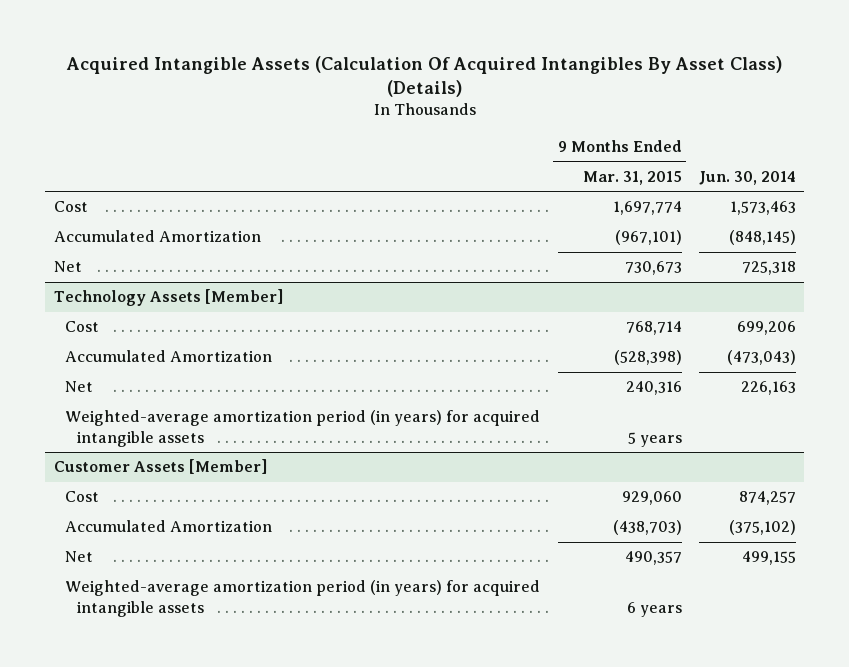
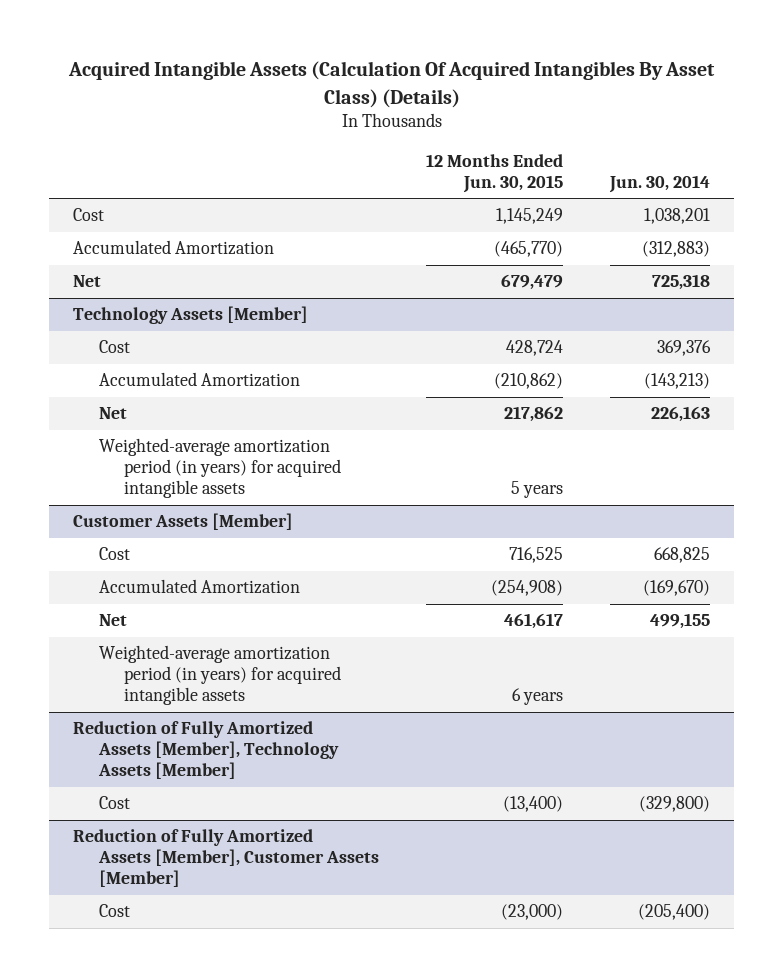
- | 9 Months Ended Mar. 31, 2015 | Jun. 30, 2014
+ | 12 Months Ended Jun. 30, 2015 | Jun. 30, 2014
- Cost | 1,697,774 | 1,573,463
- Accumulated Amortization | (967,101) | (848,145)
+ Cost | 1,145,249 | 1,038,201
+ Accumulated Amortization | (465,770) | (312,883)
@ Technology Assets [Member]
- Cost | 768,714 | 699,206
- Accumulated Amortization | (528,398) | (473,043)
+ Cost | 428,724 | 369,376
+ Accumulated Amortization | (210,862) | (143,213)
@ Customer Assets [Member]
- Cost | 929,060 | 874,257
- Accumulated Amortization | (438,703) | (375,102)
+ Cost | 716,525 | 668,825
+ Accumulated Amortization | (254,908) | (169,670)
+ Reduction of Fully Amortized Assets [Member], Technology Assets [Member]
+ Cost | (13,400) | (329,800)
+ Reduction of Fully Amortized Assets [Member], Customer Assets [Member]
+ Cost | (23,000) | (205,400)

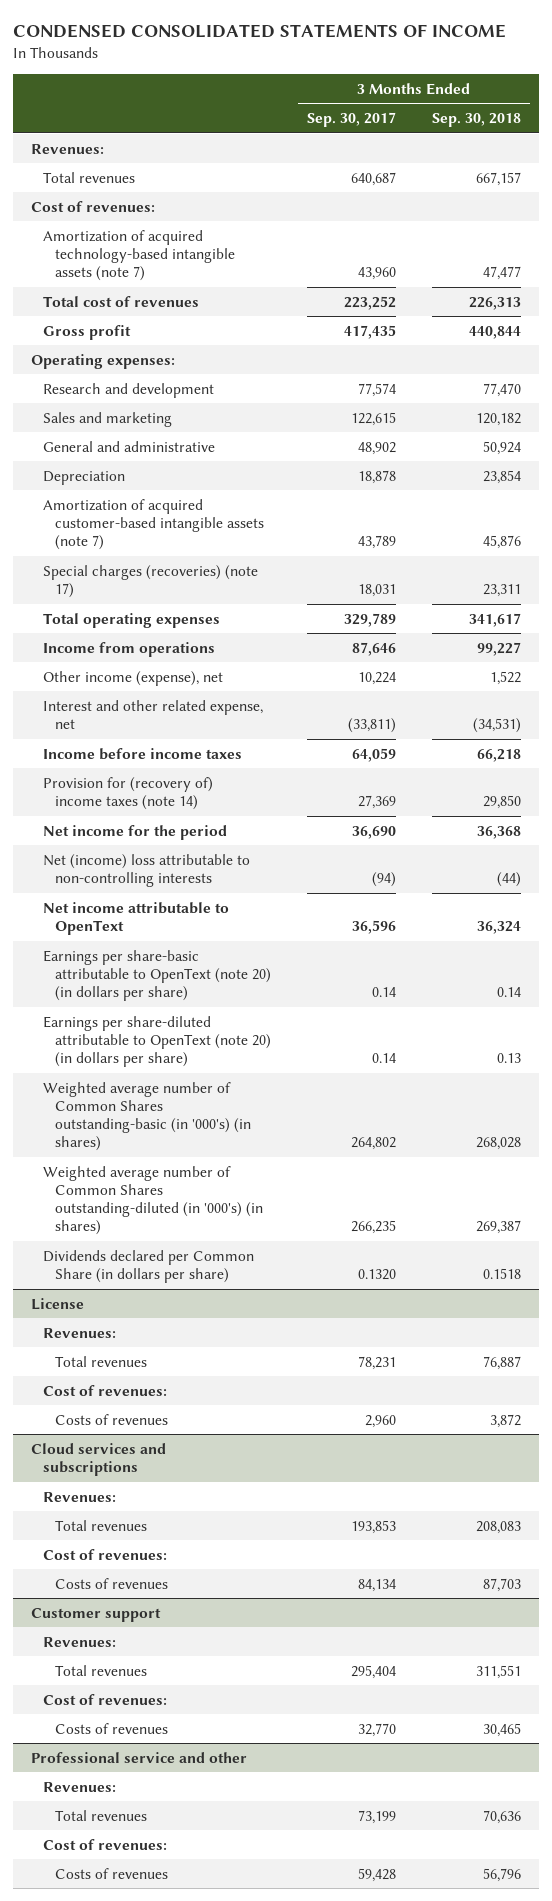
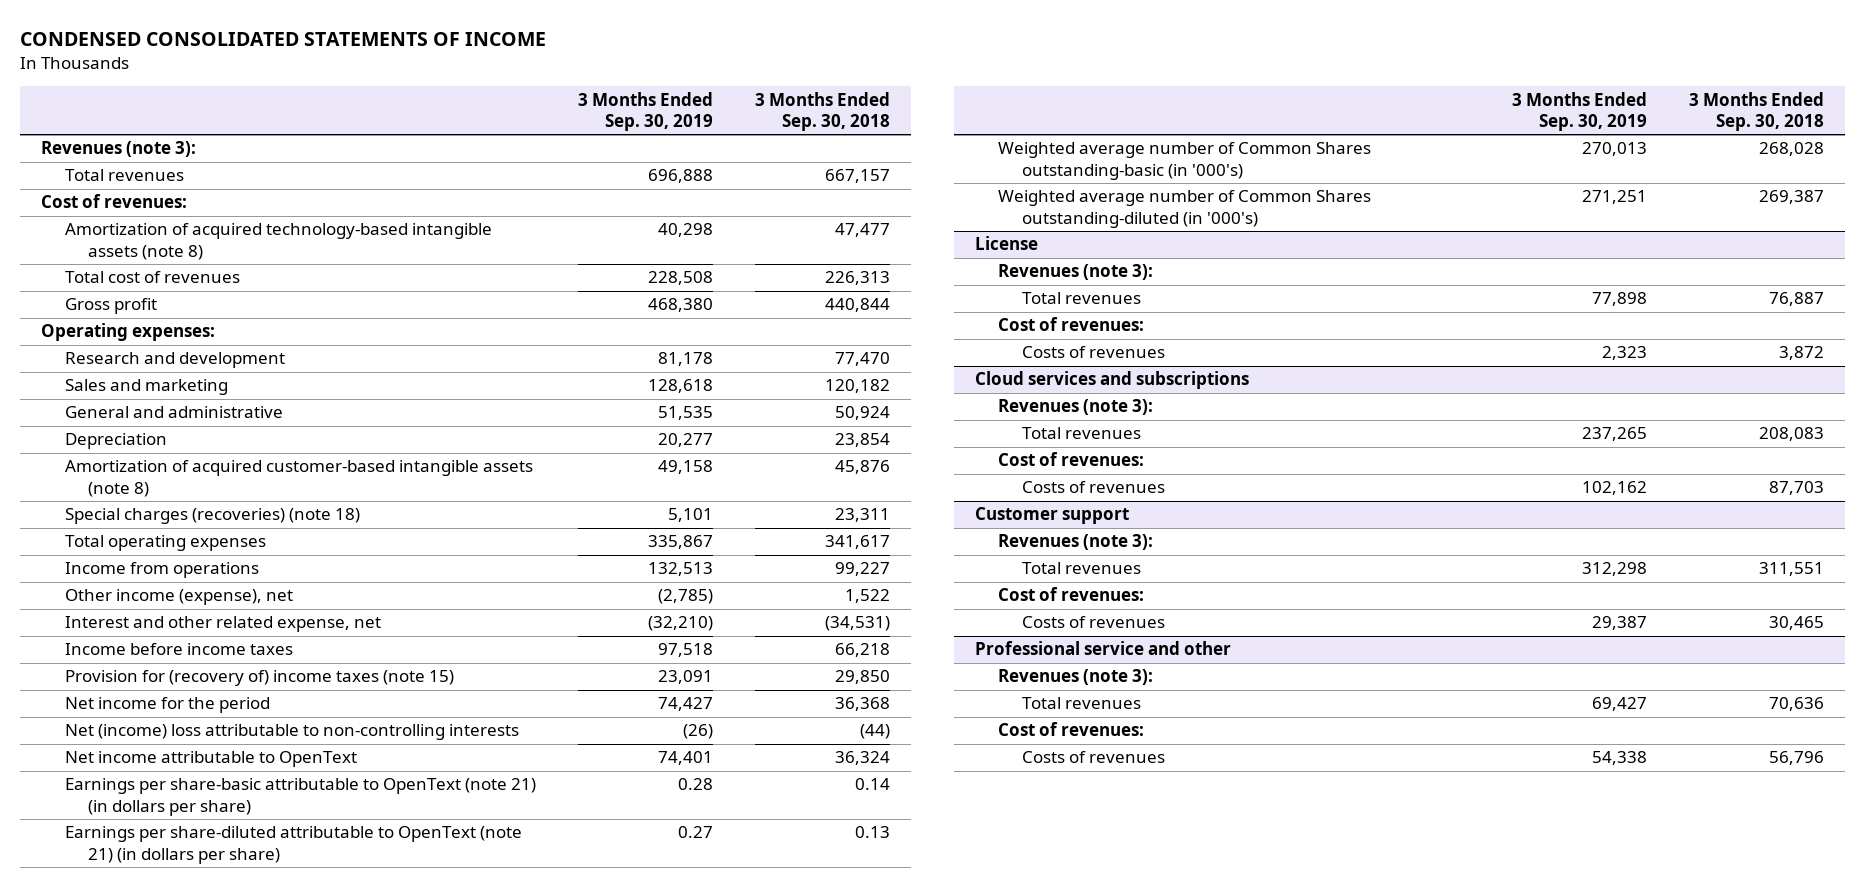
- | 3 Months Ended Sep. 30, 2017 | 3 Months Ended Sep. 30, 2018
+ | 3 Months Ended Sep. 30, 2019 | 3 Months Ended Sep. 30, 2018
- Revenues:
+ Revenues (note 3):
- Amortization of acquired technology-based intangible assets (note 7) | 43,960 | 47,477
+ Amortization of acquired technology-based intangible assets (note 8) | 40,298 | 47,477
- Amortization of acquired customer-based intangible assets (note 7) | 43,789 | 45,876
- Special charges (recoveries) (note 17) | 18,031 | 23,311
+ Amortization of acquired customer-based intangible assets (note 8) | 49,158 | 45,876
+ Special charges (recoveries) (note 18) | 5,101 | 23,311
- Provision for (recovery of) income taxes (note 14) | 27,369 | 29,850
+ Provision for (recovery of) income taxes (note 15) | 23,091 | 29,850
- Earnings per share-basic attributable to OpenText (note 20) (in dollars per share) | 0.14 | 0.14
- Earnings per share-diluted attributable to OpenText (note 20) (in dollars per share) | 0.14 | 0.13
- Weighted average number of Common Shares outstanding-basic (in '000's) (in shares) | 264,802 | 268,028
- Weighted average number of Common Shares outstanding-diluted (in '000's) (in shares) | 266,235 | 269,387
- Dividends declared per Common Share (in dollars per share) | 0.1320 | 0.1518
+ Earnings per share-basic attributable to OpenText (note 21) (in dollars per share) | 0.28 | 0.14
+ Earnings per share-diluted attributable to OpenText (note 21) (in dollars per share) | 0.27 | 0.13
+ Weighted average number of Common Shares outstanding-basic (in '000's) | 270,013 | 268,028
+ Weighted average number of Common Shares outstanding-diluted (in '000's) | 271,251 | 269,387
@ License
- Revenues:
+ Revenues (note 3):
@ Cloud services and subscriptions
- Revenues:
+ Revenues (note 3):
@ Customer support
- Revenues:
+ Revenues (note 3):
@ Professional service and other
- Revenues:
+ Revenues (note 3):

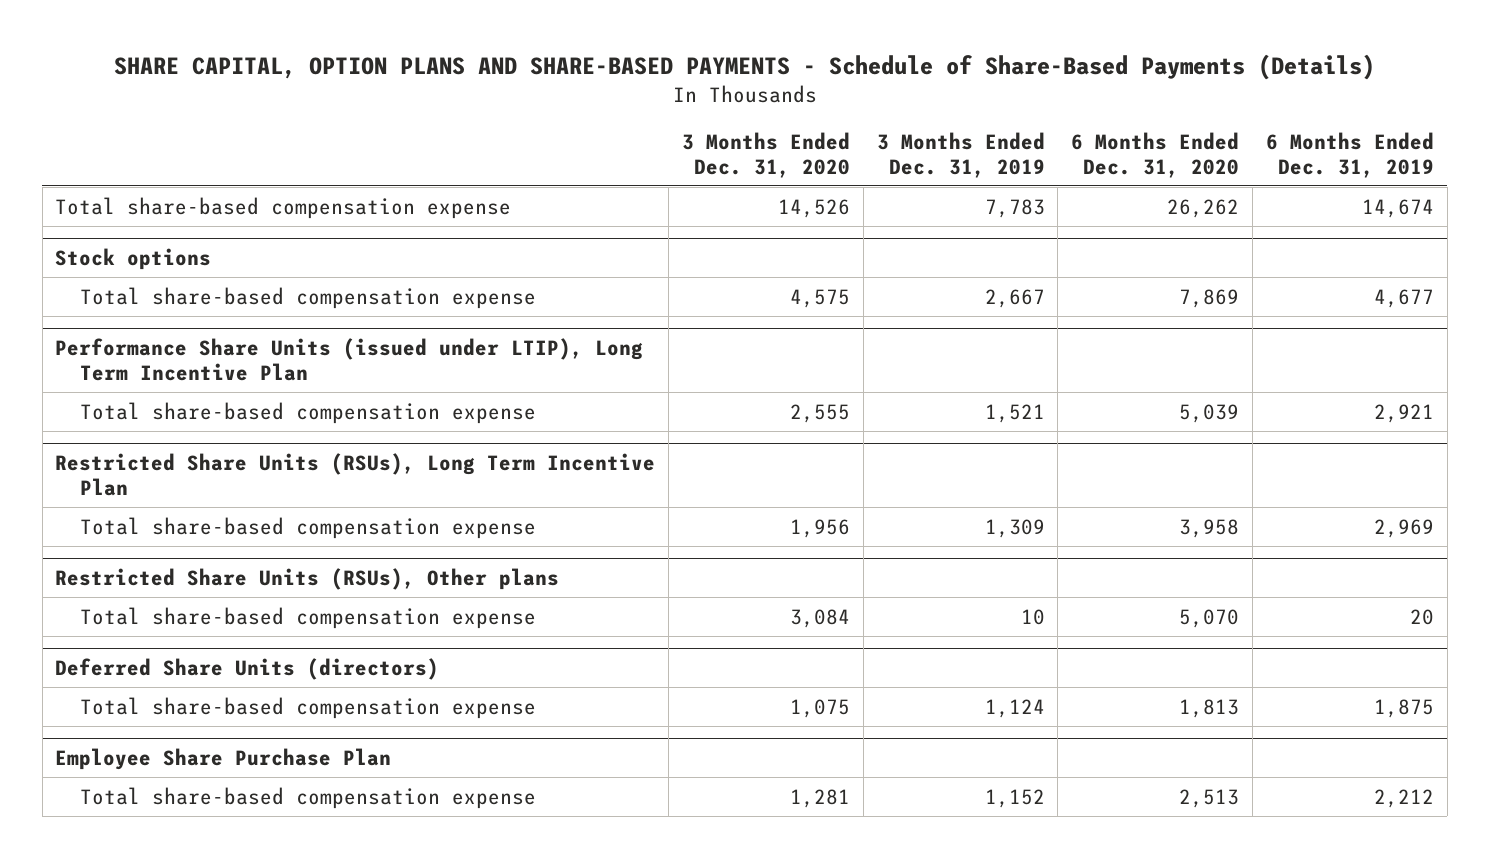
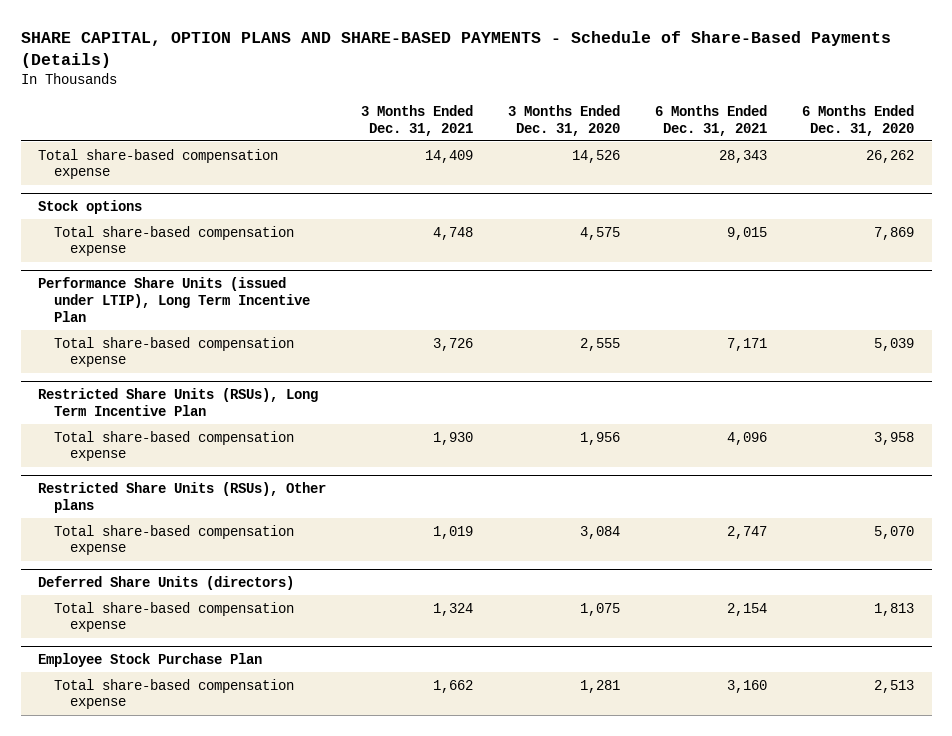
- | 3 Months Ended Dec. 31, 2020 | 3 Months Ended Dec. 31, 2019 | 6 Months Ended Dec. 31, 2020 | 6 Months Ended Dec. 31, 2019
+ | 3 Months Ended Dec. 31, 2021 | 3 Months Ended Dec. 31, 2020 | 6 Months Ended Dec. 31, 2021 | 6 Months Ended Dec. 31, 2020
- Employee Share Purchase Plan
+ Employee Stock Purchase Plan

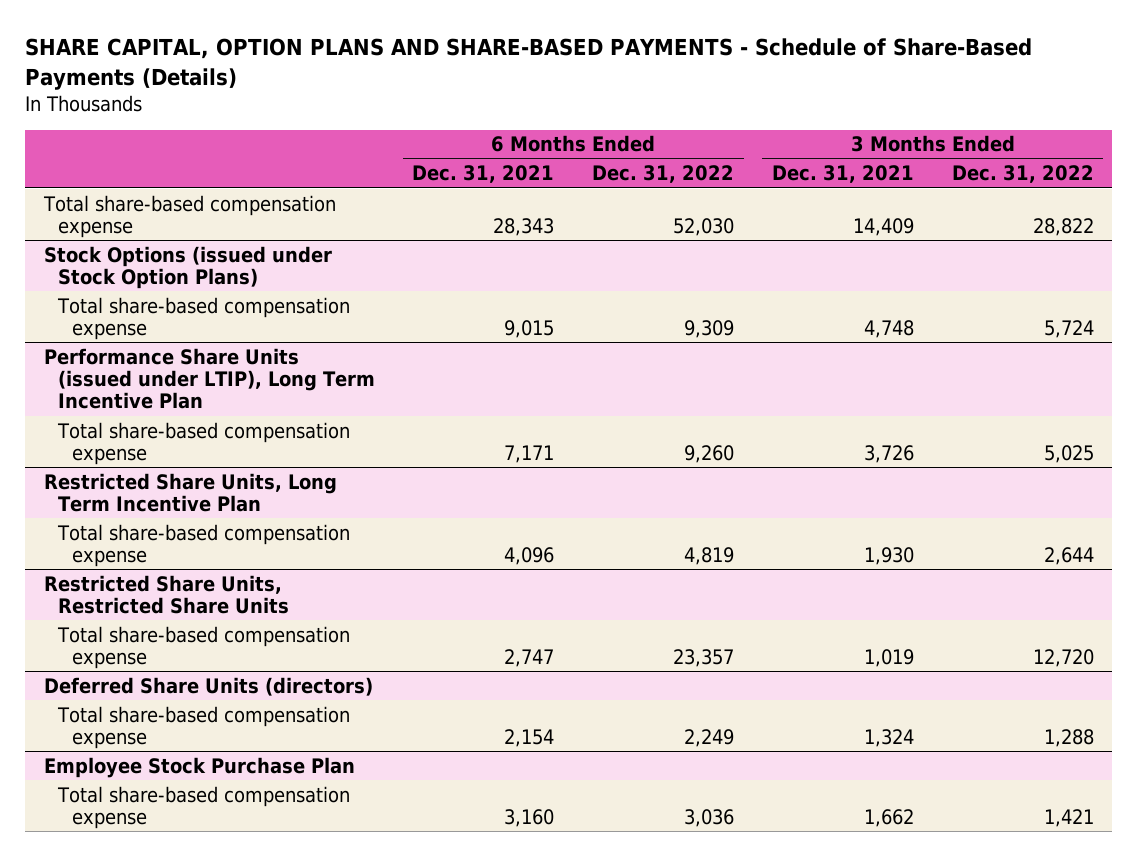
- | 3 Months Ended Dec. 31, 2021 | 3 Months Ended Dec. 31, 2020 | 6 Months Ended Dec. 31, 2021 | 6 Months Ended Dec. 31, 2020
+ | 6 Months Ended Dec. 31, 2021 | 6 Months Ended Dec. 31, 2022 | 3 Months Ended Dec. 31, 2021 | 3 Months Ended Dec. 31, 2022
- Stock options
+ Stock Options (issued under Stock Option Plans)
- Restricted Share Units (RSUs), Long Term Incentive Plan
+ Restricted Share Units, Long Term Incentive Plan
- Restricted Share Units (RSUs), Other plans
+ Restricted Share Units, Restricted Share Units

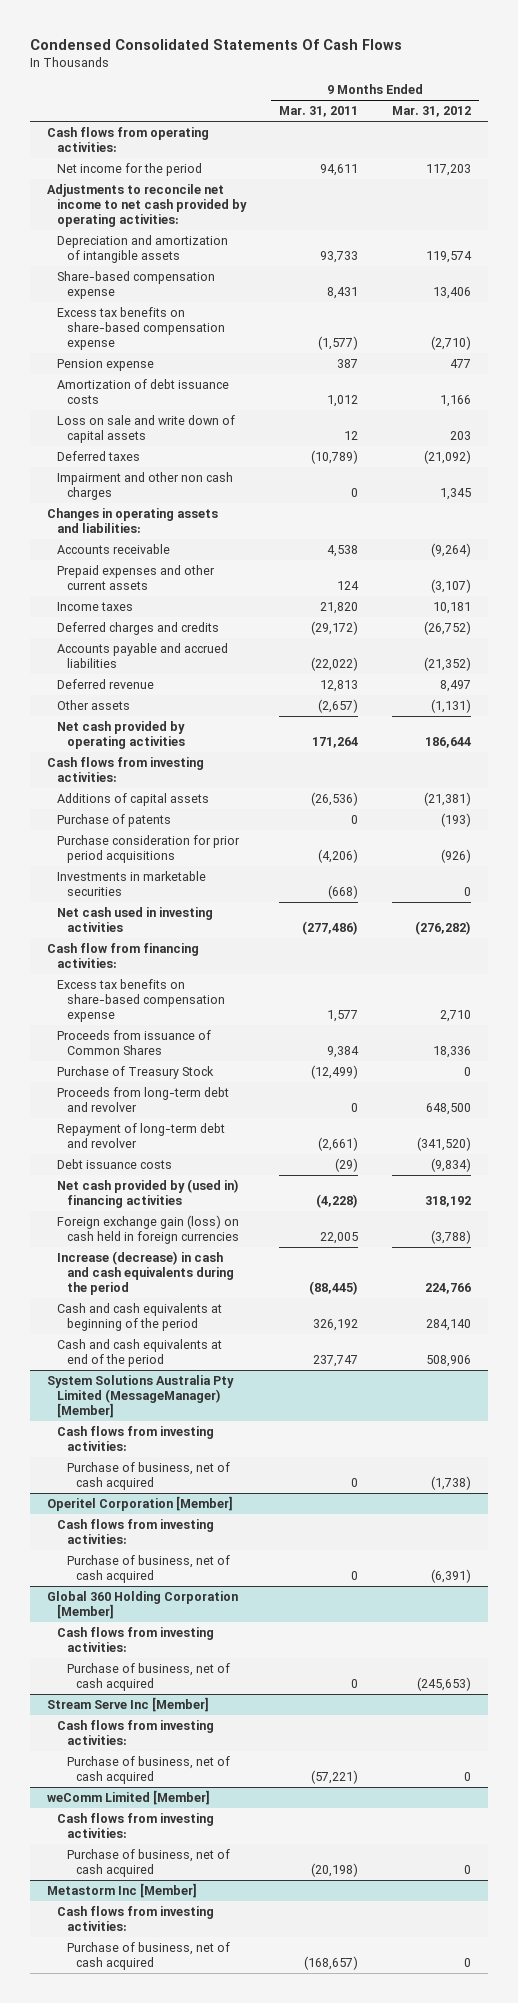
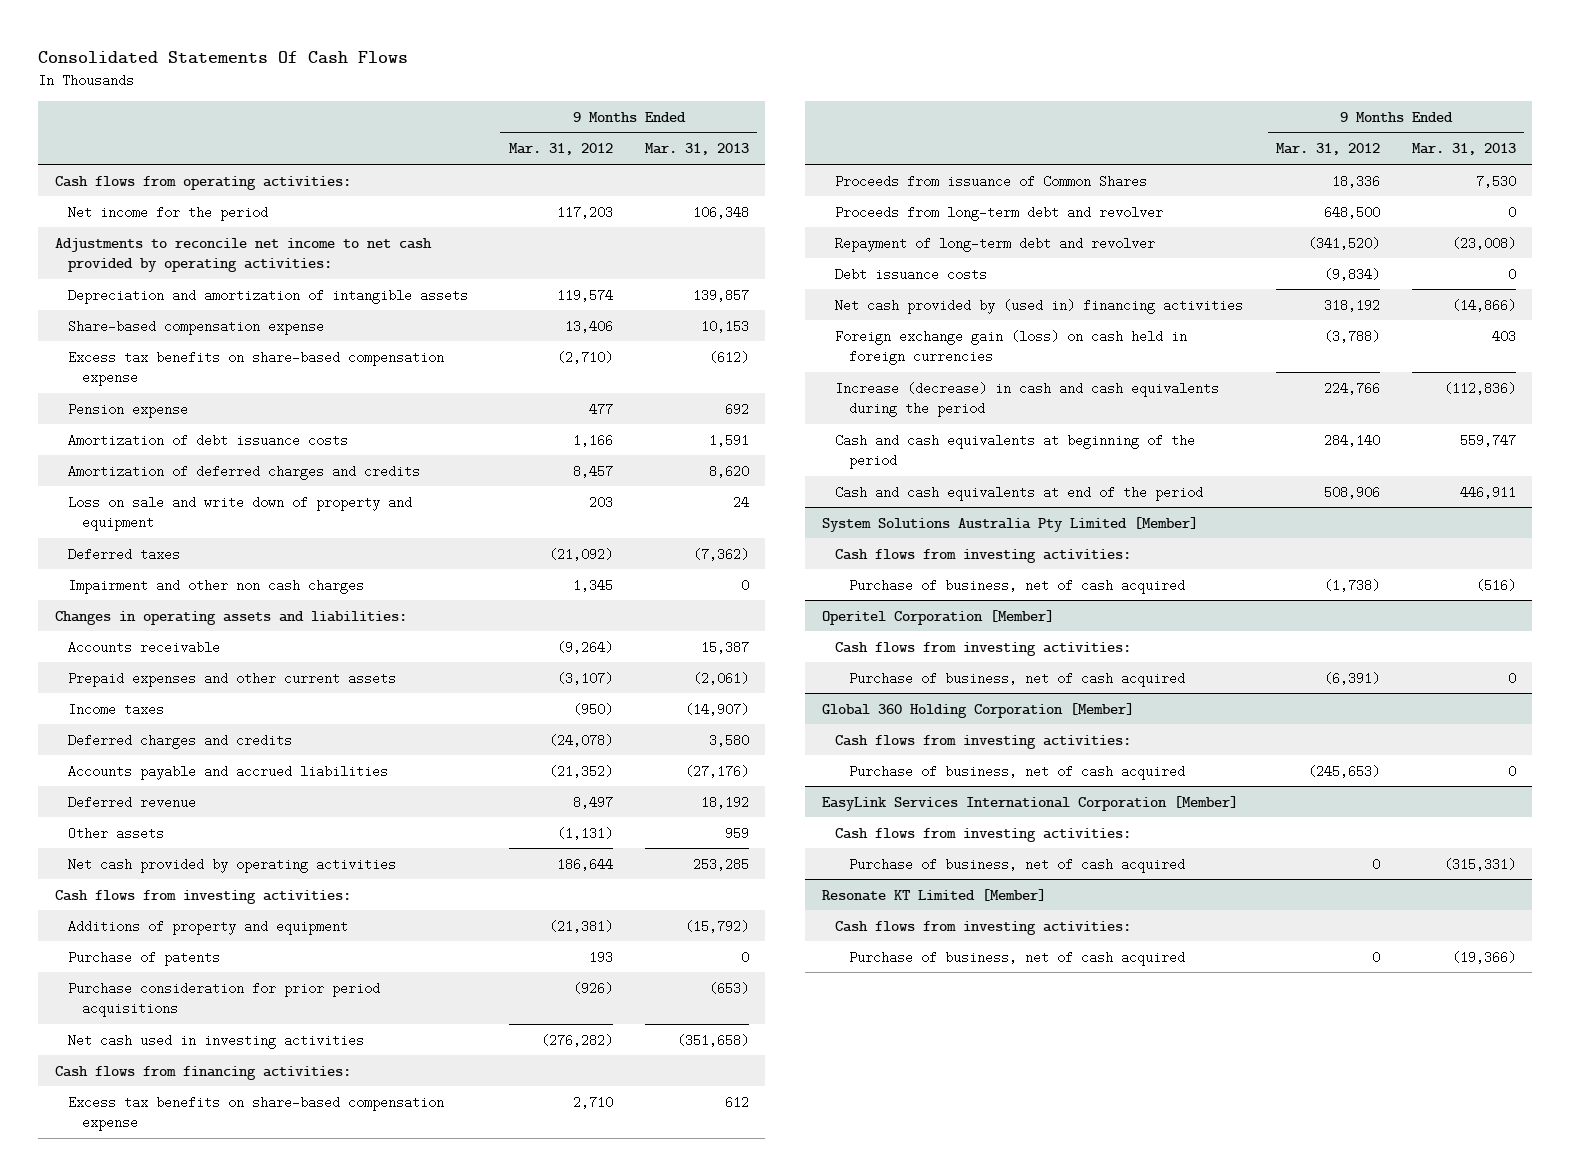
- Condensed Consolidated Statements Of Cash Flows
+ Consolidated Statements Of Cash Flows
- | 9 Months Ended Mar. 31, 2011 | 9 Months Ended Mar. 31, 2012
+ | 9 Months Ended Mar. 31, 2012 | 9 Months Ended Mar. 31, 2013
- Loss on sale and write down of capital assets | 12 | 203
+ Amortization of deferred charges and credits | 8,457 | 8,620
+ Loss on sale and write down of property and equipment | 203 | 24
- Income taxes | 21,820 | 10,181
- Deferred charges and credits | (29,172) | (26,752)
+ Income taxes | (950) | (14,907)
+ Deferred charges and credits | (24,078) | 3,580
- Additions of capital assets | (26,536) | (21,381)
- Purchase of patents | 0 | (193)
+ Additions of property and equipment | (21,381) | (15,792)
+ Purchase of patents | 193 | 0
- Investments in marketable securities | (668) | 0
- Cash flow from financing activities:
+ Cash flows from financing activities:
- Purchase of Treasury Stock | (12,499) | 0
- System Solutions Australia Pty Limited (MessageManager) [Member]
+ System Solutions Australia Pty Limited [Member]
- Stream Serve Inc [Member]
- Cash flows from investing activities:
- Purchase of business, net of cash acquired | (57,221) | 0
- weComm Limited [Member]
+ EasyLink Services International Corporation [Member]
- Metastorm Inc [Member]
+ Resonate KT Limited [Member]

